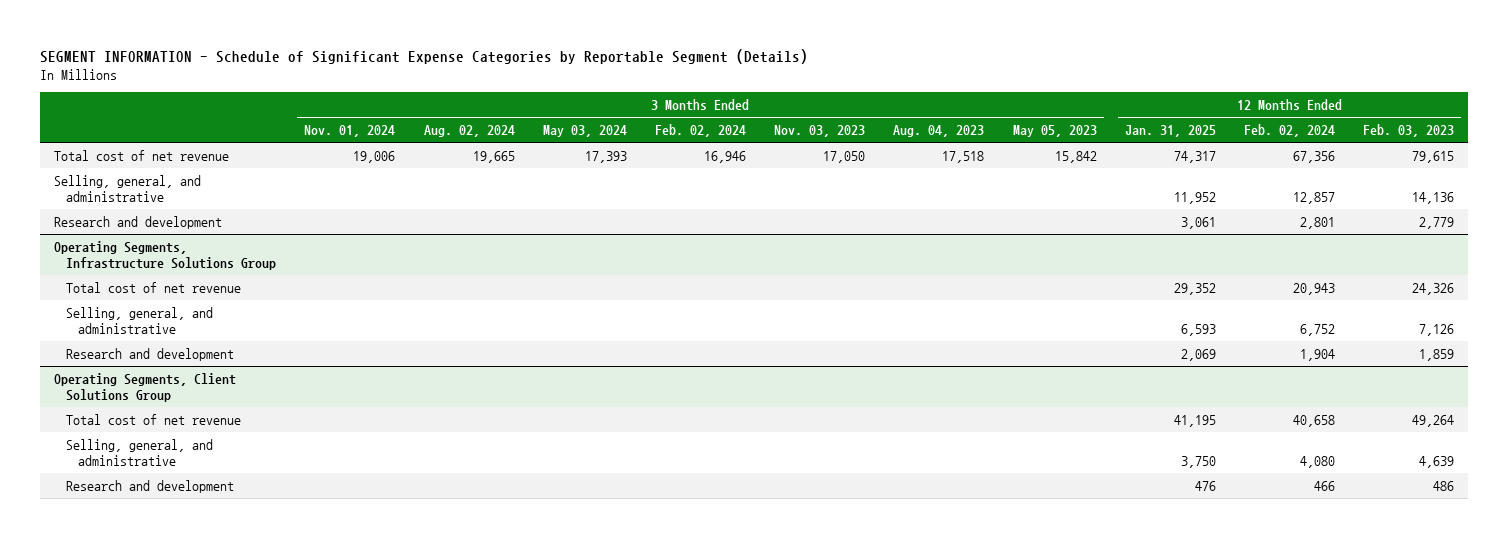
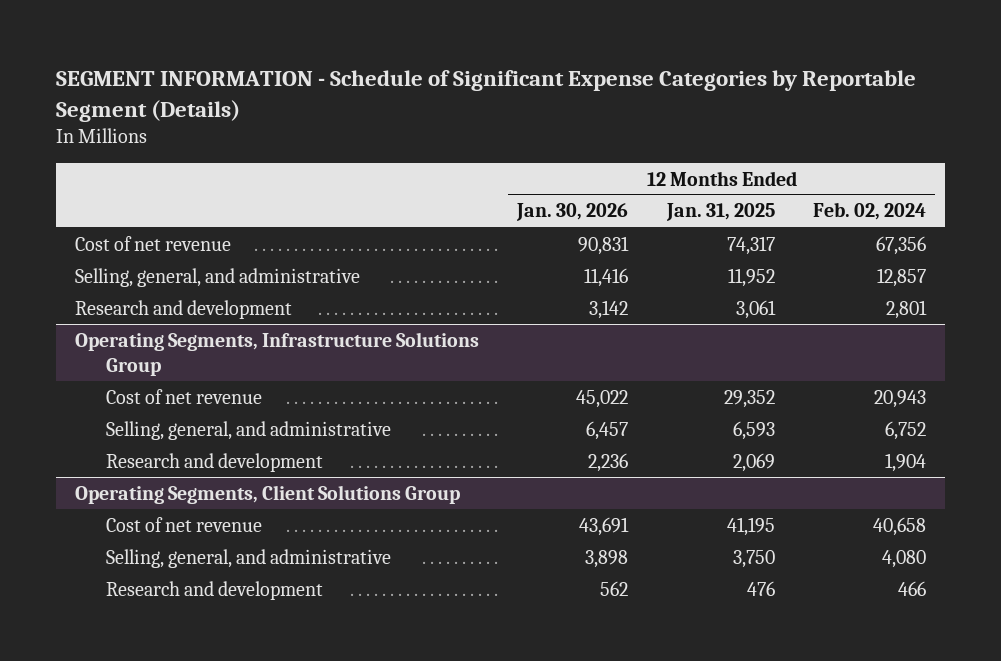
- | 3 Months Ended Nov. 01, 2024 | 3 Months Ended Aug. 02, 2024 | 3 Months Ended May 03, 2024 | 3 Months Ended Feb. 02, 2024 | 3 Months Ended Nov. 03, 2023 | 3 Months Ended Aug. 04, 2023 | 3 Months Ended May 05, 2023 | 12 Months Ended Jan. 31, 2025 | 12 Months Ended Feb. 02, 2024 | 12 Months Ended Feb. 03, 2023
+ | 12 Months Ended Jan. 30, 2026 | 12 Months Ended Jan. 31, 2025 | 12 Months Ended Feb. 02, 2024
- Total cost of net revenue | 19,006 | 19,665 | 17,393 | 16,946 | 17,050 | 17,518 | 15,842 | 74,317 | 67,356 | 79,615
+ Cost of net revenue | 90,831 | 74,317 | 67,356
@ Operating Segments, Infrastructure Solutions Group
- Total cost of net revenue | | | | | | | | 29,352 | 20,943 | 24,326
+ Cost of net revenue | 45,022 | 29,352 | 20,943
@ Operating Segments, Client Solutions Group
- Total cost of net revenue | | | | | | | | 41,195 | 40,658 | 49,264
+ Cost of net revenue | 43,691 | 41,195 | 40,658

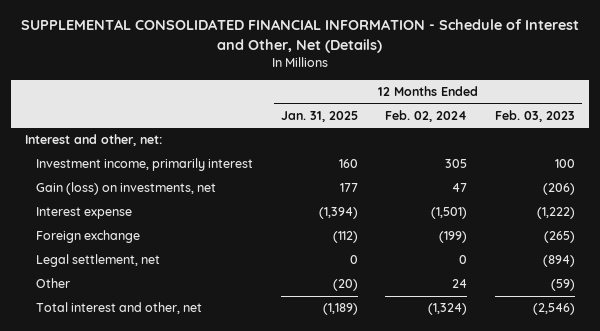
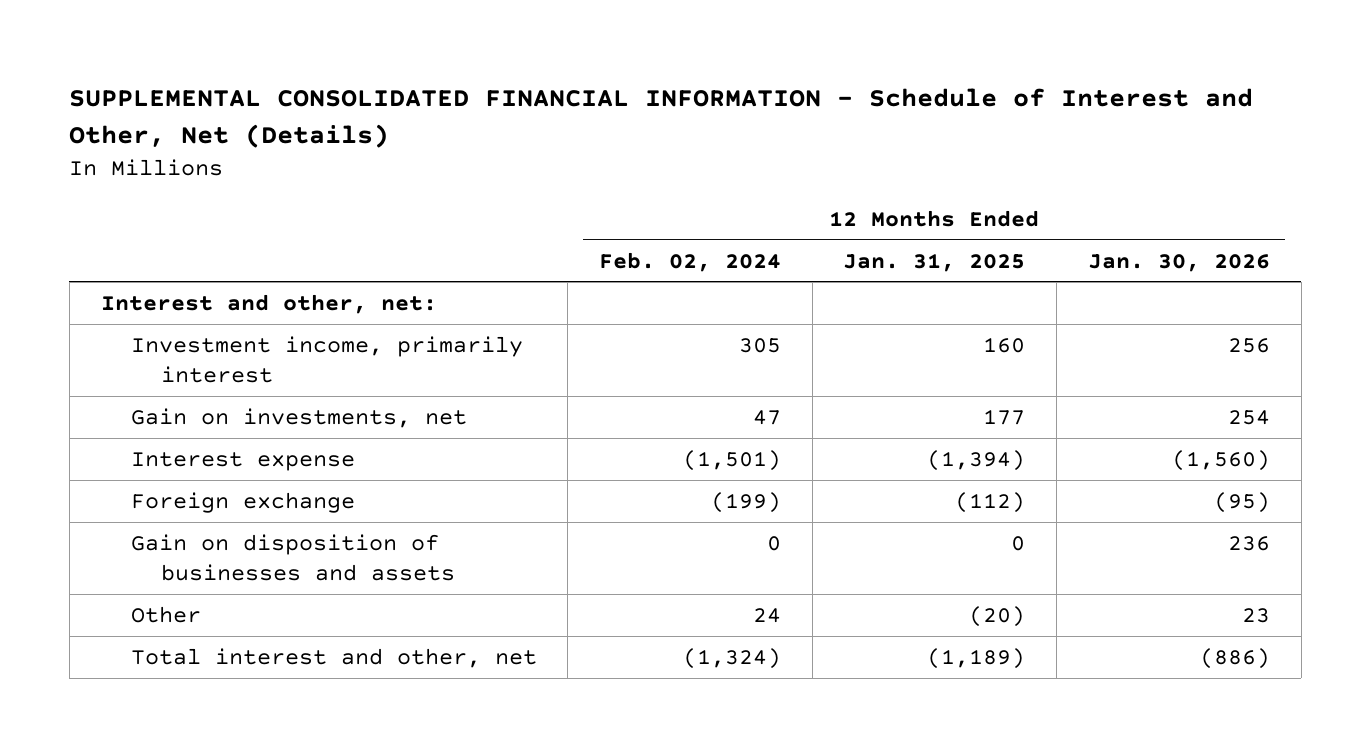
- | 12 Months Ended Jan. 31, 2025 | 12 Months Ended Feb. 02, 2024 | 12 Months Ended Feb. 03, 2023
+ | 12 Months Ended Feb. 02, 2024 | 12 Months Ended Jan. 31, 2025 | 12 Months Ended Jan. 30, 2026
- Gain (loss) on investments, net | 177 | 47 | (206)
+ Gain on investments, net | 47 | 177 | 254
- Legal settlement, net | 0 | 0 | (894)
+ Gain on disposition of businesses and assets | 0 | 0 | 236

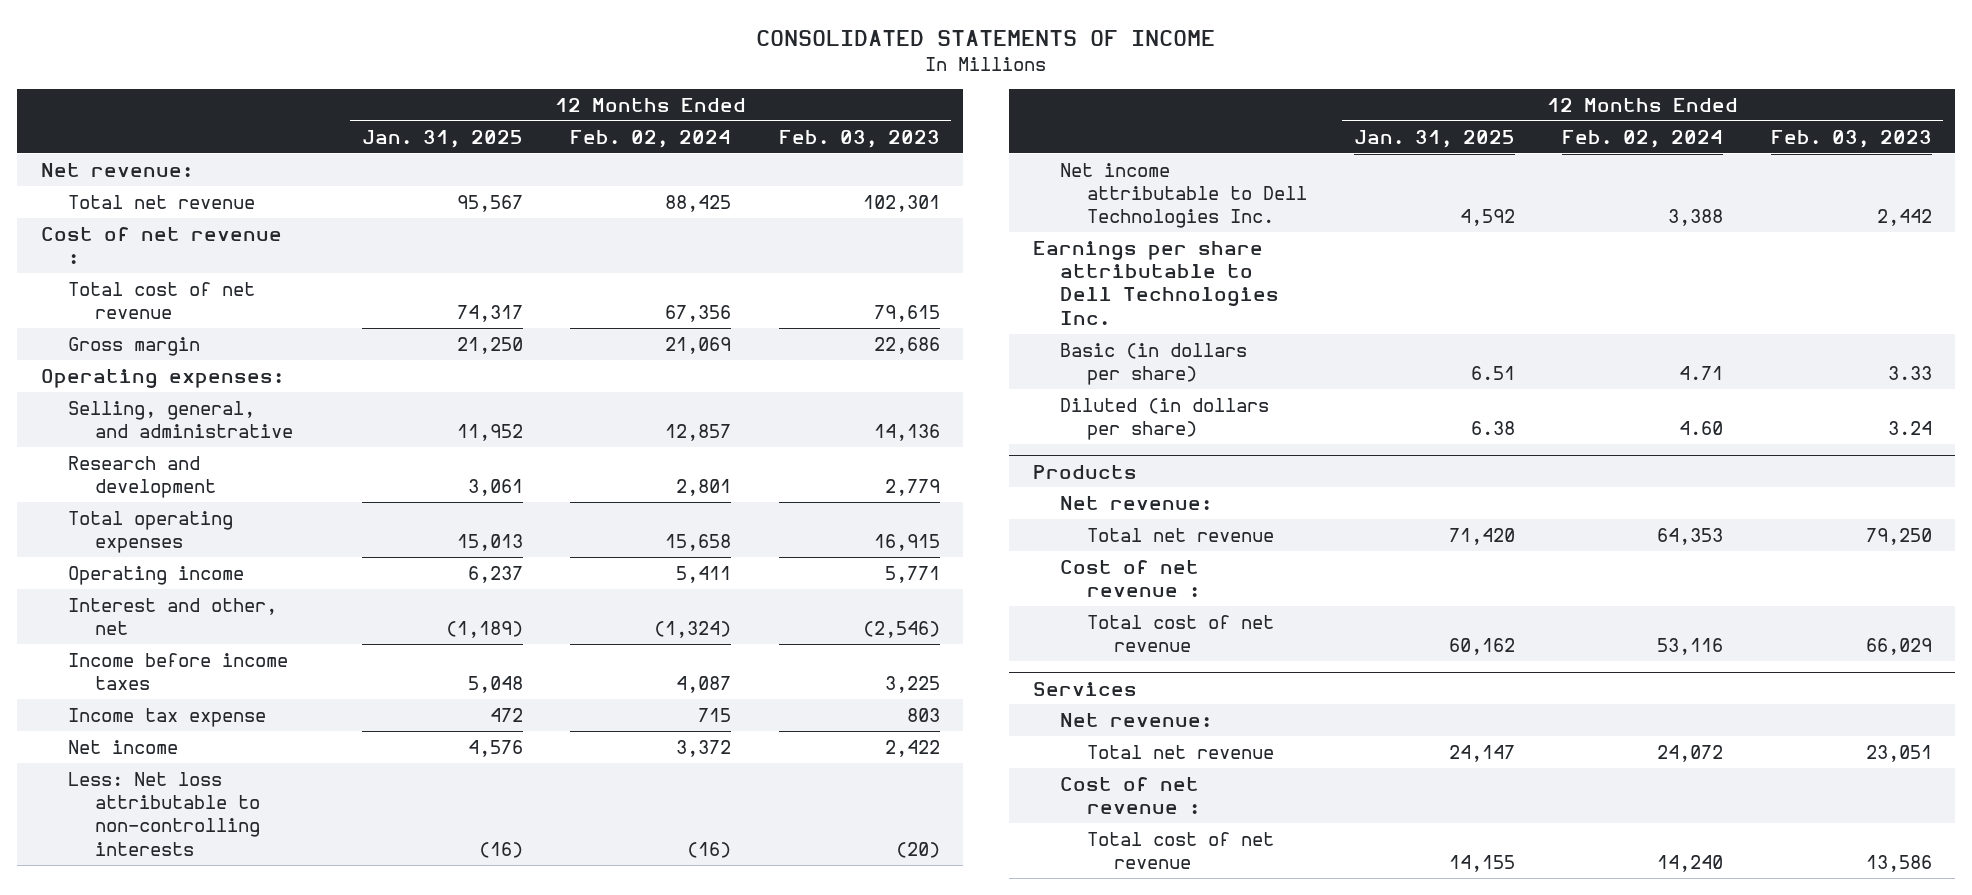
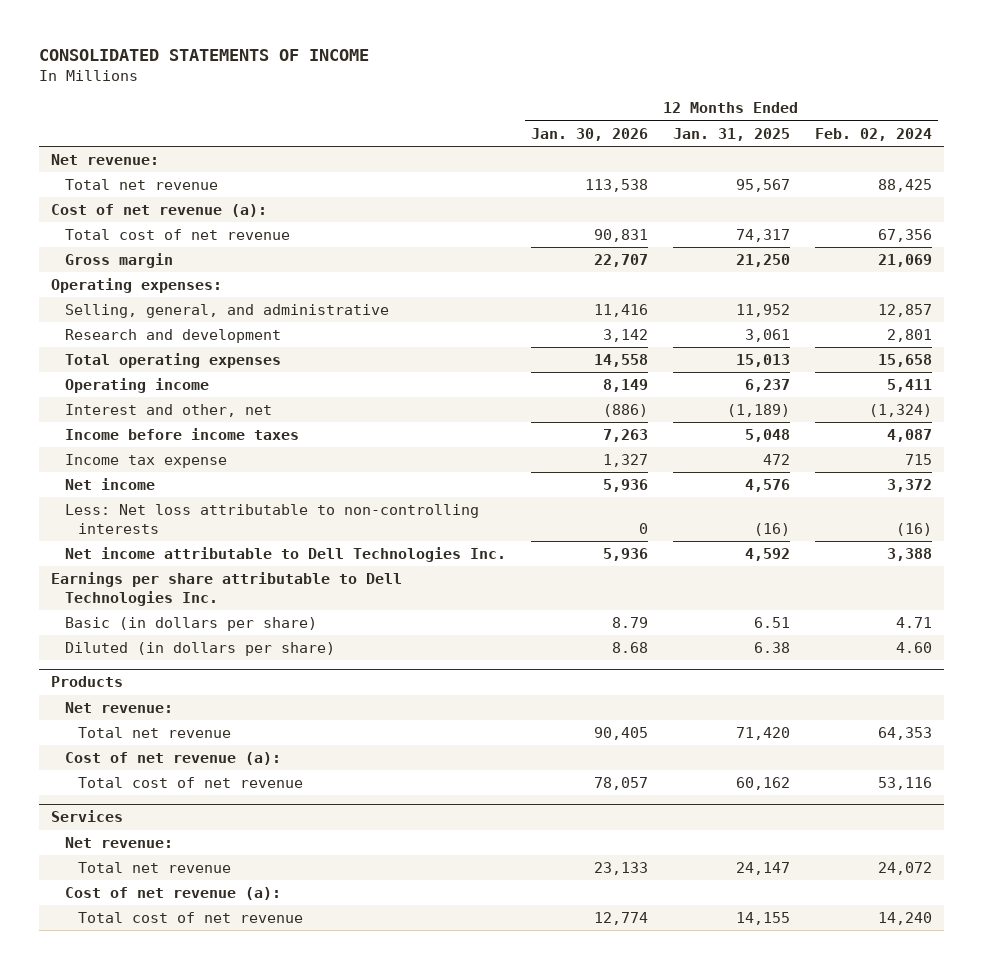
- | 12 Months Ended Jan. 31, 2025 | 12 Months Ended Feb. 02, 2024 | 12 Months Ended Feb. 03, 2023
+ | 12 Months Ended Jan. 30, 2026 | 12 Months Ended Jan. 31, 2025 | 12 Months Ended Feb. 02, 2024
- Cost of net revenue :
+ Cost of net revenue (a):
@ Products
- Cost of net revenue :
+ Cost of net revenue (a):
@ Services
- Cost of net revenue :
+ Cost of net revenue (a):

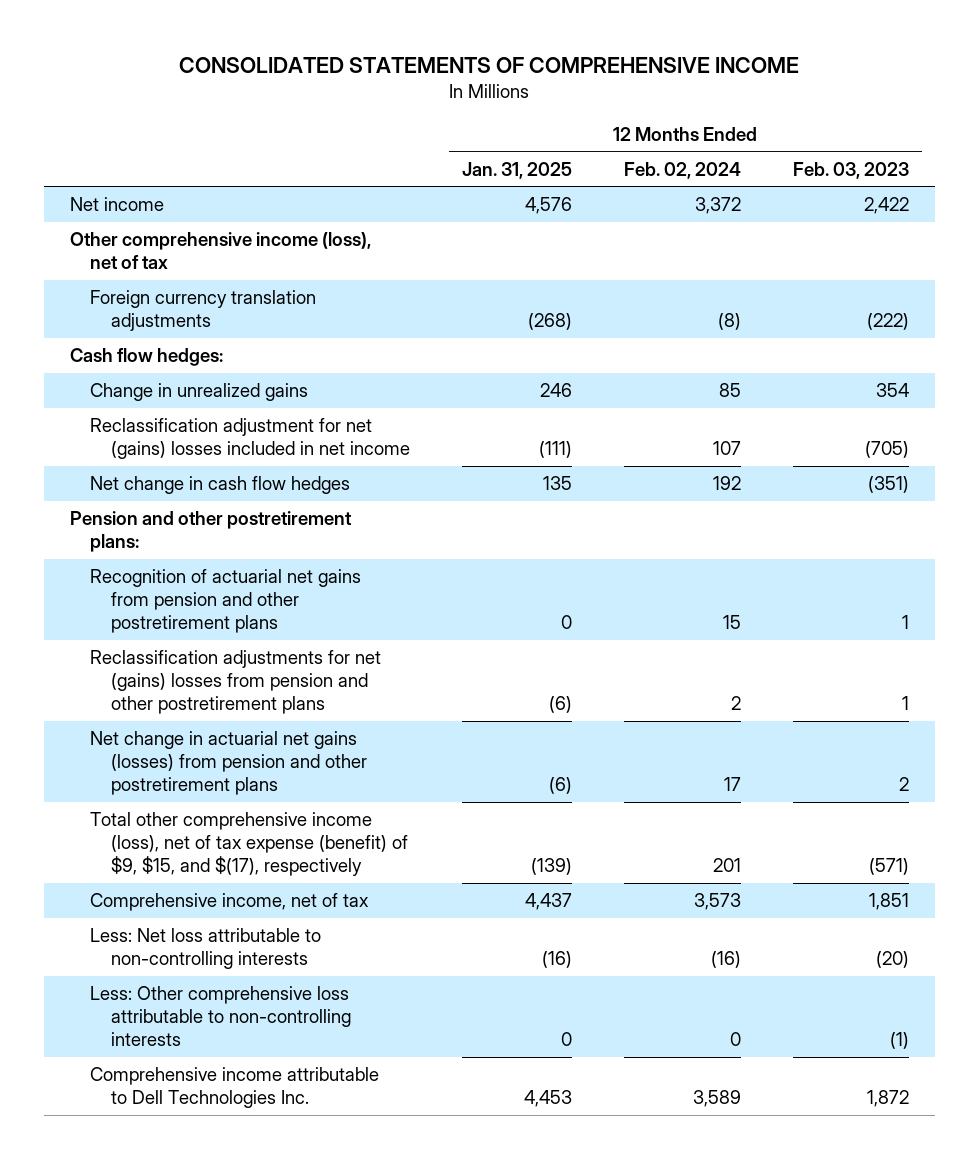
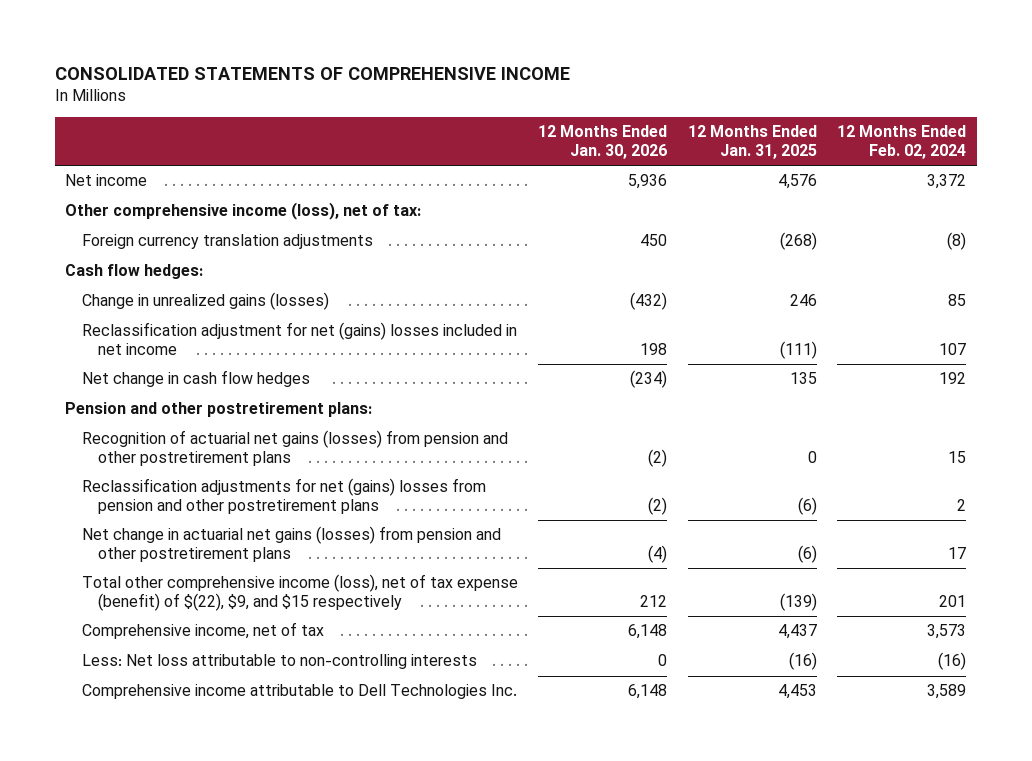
- | 12 Months Ended Jan. 31, 2025 | 12 Months Ended Feb. 02, 2024 | 12 Months Ended Feb. 03, 2023
+ | 12 Months Ended Jan. 30, 2026 | 12 Months Ended Jan. 31, 2025 | 12 Months Ended Feb. 02, 2024
- Other comprehensive income (loss), net of tax
+ Other comprehensive income (loss), net of tax:
- Change in unrealized gains | 246 | 85 | 354
+ Change in unrealized gains (losses) | (432) | 246 | 85
- Recognition of actuarial net gains from pension and other postretirement plans | 0 | 15 | 1
+ Recognition of actuarial net gains (losses) from pension and other postretirement plans | (2) | 0 | 15
- Total other comprehensive income (loss), net of tax expense (benefit) of $9, $15, and $(17), respectively | (139) | 201 | (571)
+ Total other comprehensive income (loss), net of tax expense (benefit) of $(22), $9, and $15 respectively | 212 | (139) | 201
- Less: Other comprehensive loss attributable to non-controlling interests | 0 | 0 | (1)

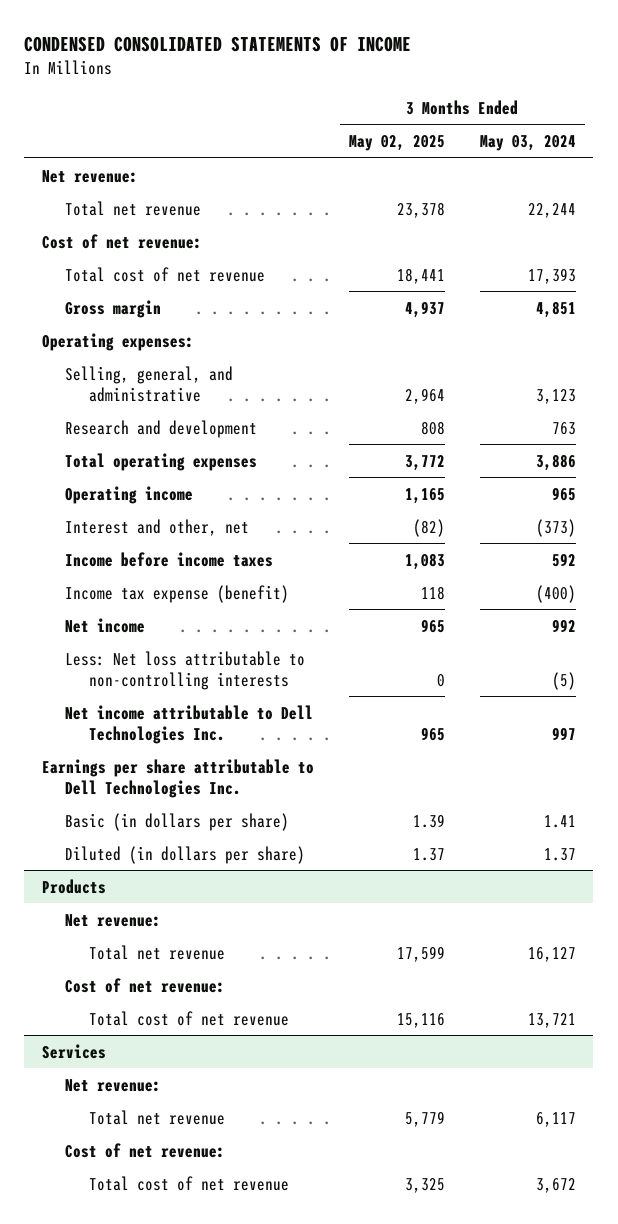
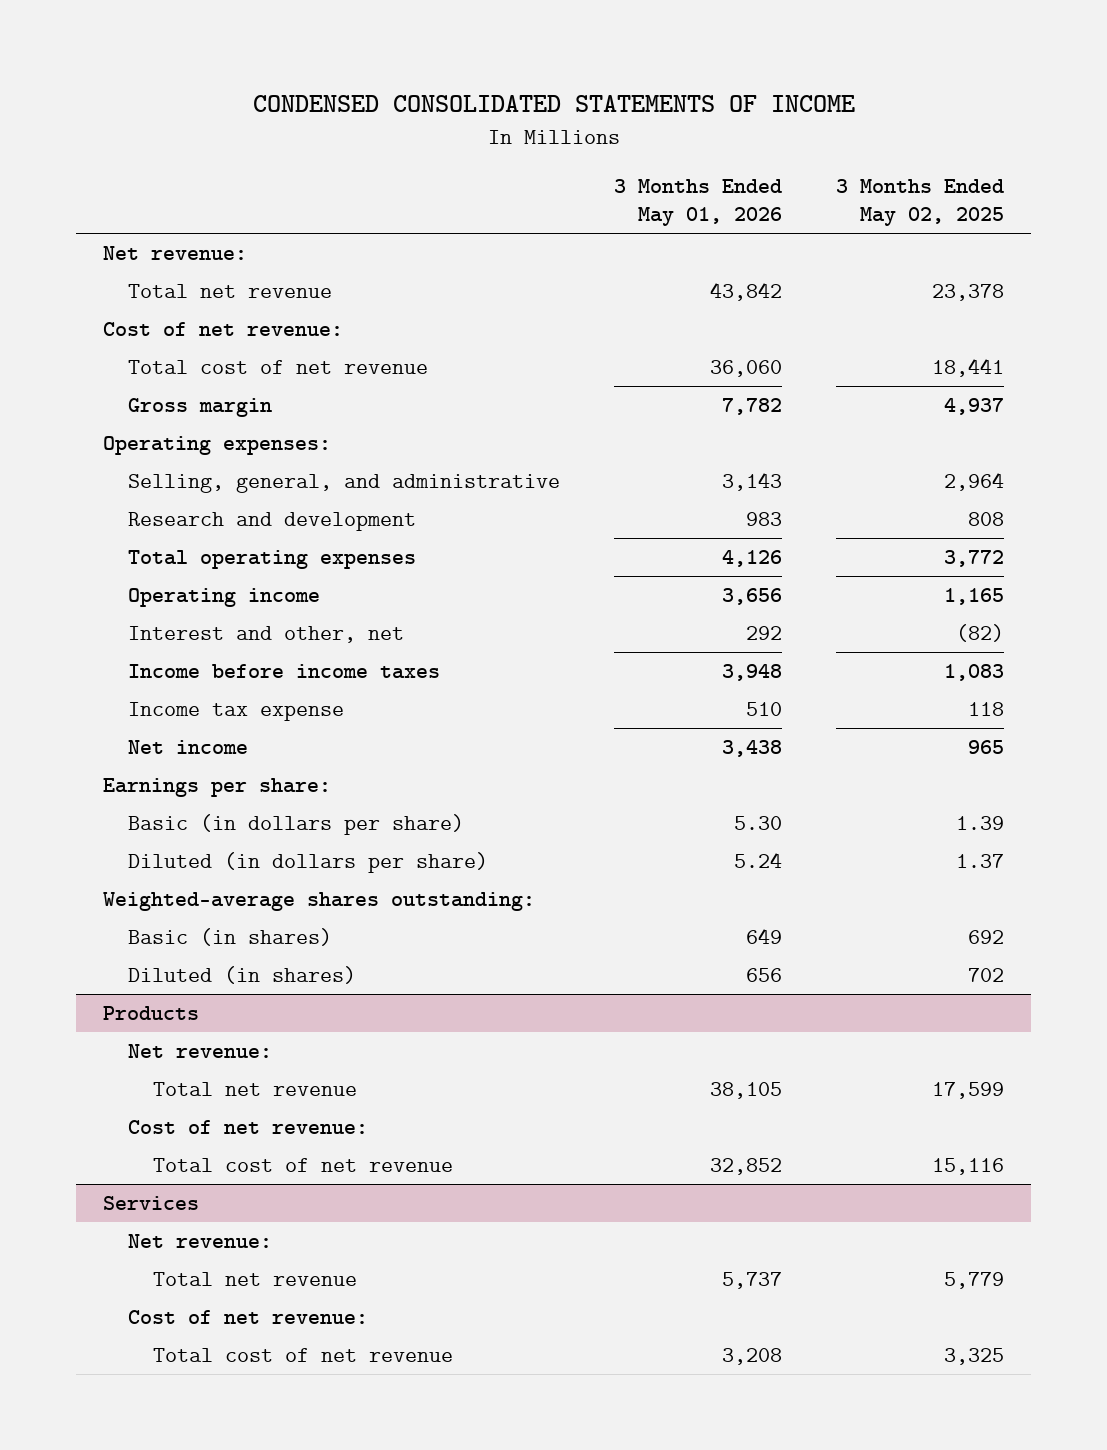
- | 3 Months Ended May 02, 2025 | 3 Months Ended May 03, 2024
+ | 3 Months Ended May 01, 2026 | 3 Months Ended May 02, 2025
- Income tax expense (benefit) | 118 | (400)
+ Income tax expense | 510 | 118
- Less: Net loss attributable to non-controlling interests | 0 | (5)
- Net income attributable to Dell Technologies Inc. | 965 | 997
- Earnings per share attributable to Dell Technologies Inc.
+ Earnings per share:
+ Weighted-average shares outstanding:
+ Basic (in shares) | 649 | 692
+ Diluted (in shares) | 656 | 702

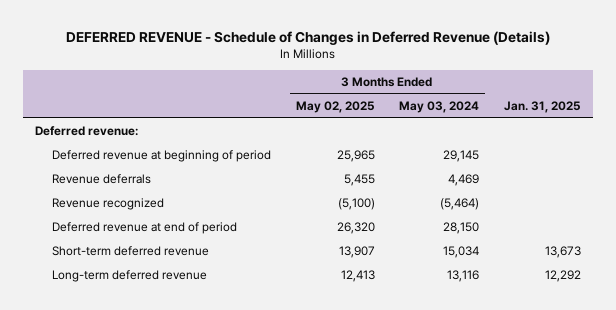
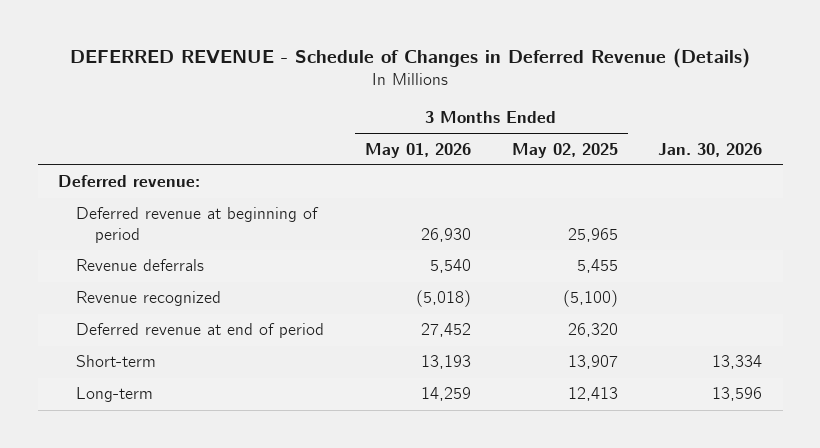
- | 3 Months Ended May 02, 2025 | 3 Months Ended May 03, 2024 | Jan. 31, 2025
+ | 3 Months Ended May 01, 2026 | 3 Months Ended May 02, 2025 | Jan. 30, 2026
- Short-term deferred revenue | 13,907 | 15,034 | 13,673
- Long-term deferred revenue | 12,413 | 13,116 | 12,292
+ Short-term | 13,193 | 13,907 | 13,334
+ Long-term | 14,259 | 12,413 | 13,596

